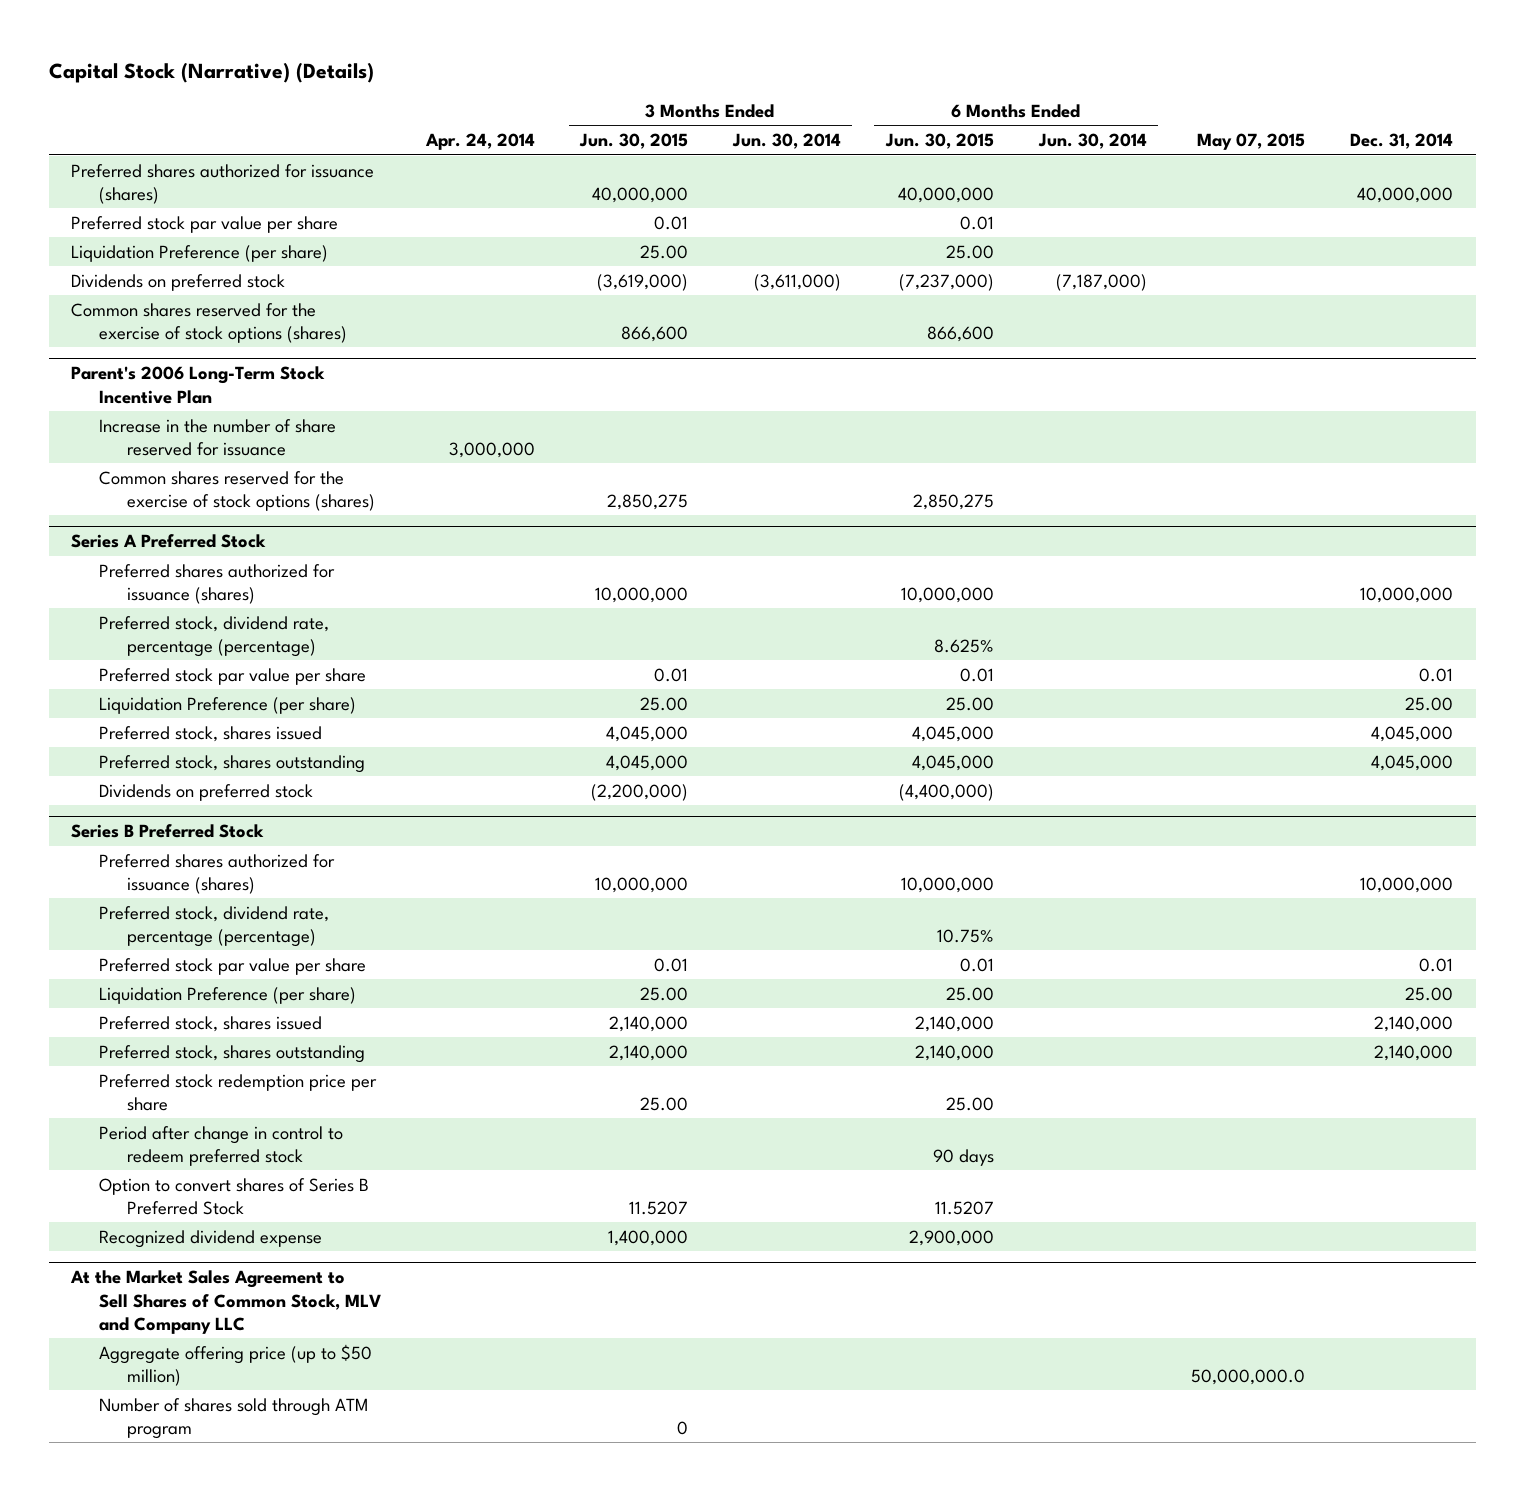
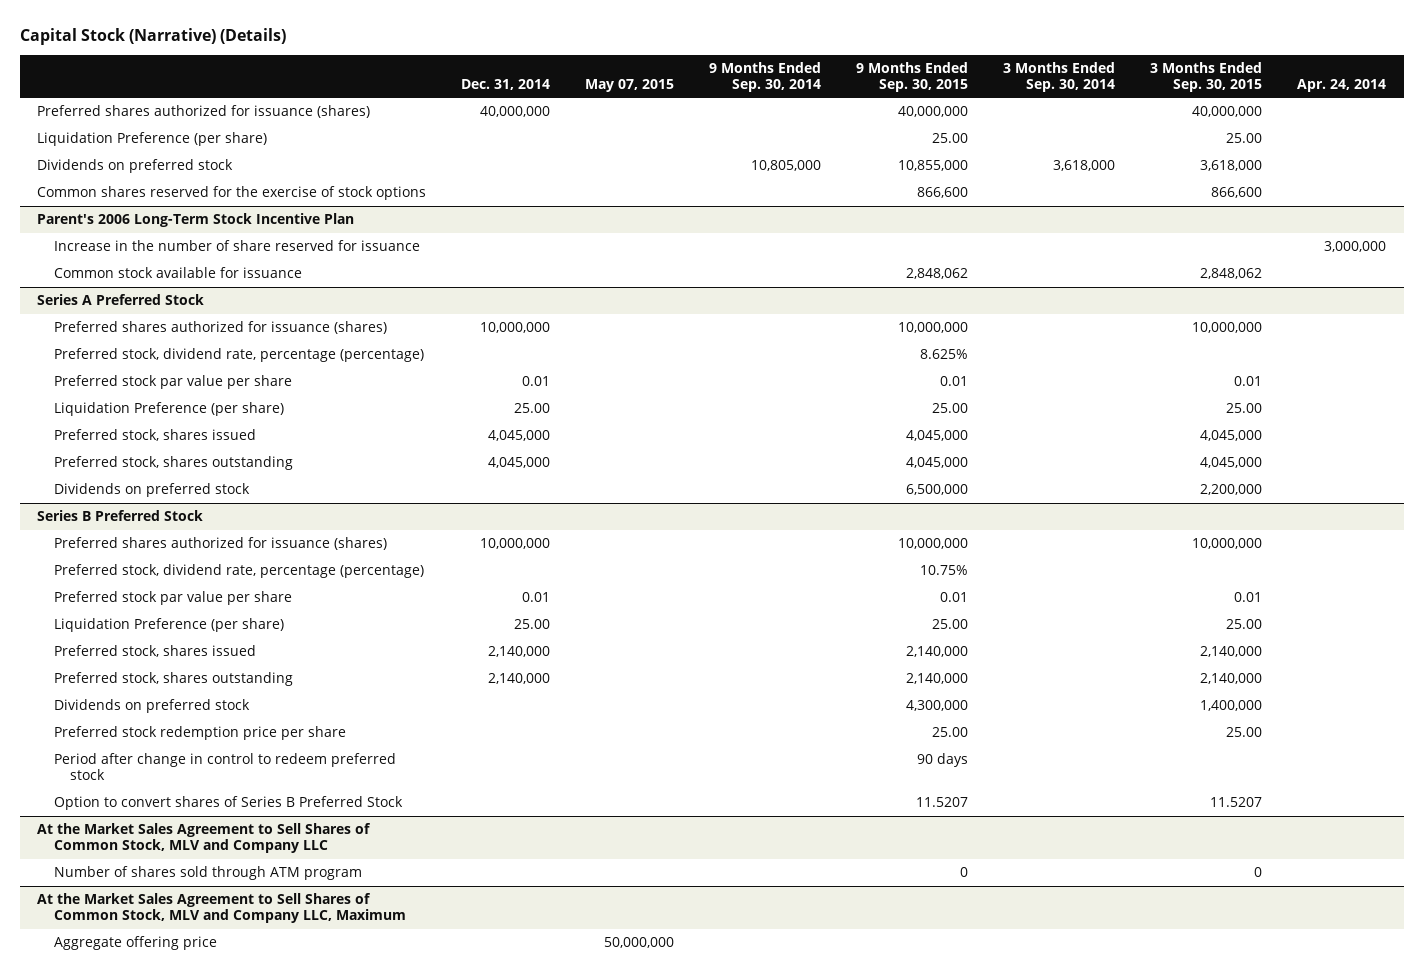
- | Apr. 24, 2014 | 3 Months Ended Jun. 30, 2015 | 3 Months Ended Jun. 30, 2014 | 6 Months Ended Jun. 30, 2015 | 6 Months Ended Jun. 30, 2014 | May 07, 2015 | Dec. 31, 2014
+ | Dec. 31, 2014 | May 07, 2015 | 9 Months Ended Sep. 30, 2014 | 9 Months Ended Sep. 30, 2015 | 3 Months Ended Sep. 30, 2014 | 3 Months Ended Sep. 30, 2015 | Apr. 24, 2014
- Preferred stock par value per share | | 0.01 | | 0.01 | | |
- Common shares reserved for the exercise of stock options (shares) | | 866,600 | | 866,600 | | |
+ Common shares reserved for the exercise of stock options | | | | 866,600 | | 866,600 |
@ Parent's 2006 Long-Term Stock Incentive Plan
- Common shares reserved for the exercise of stock options (shares) | | 2,850,275 | | 2,850,275 | | |
+ Common stock available for issuance | | | | 2,848,062 | | 2,848,062 |
@ Series B Preferred Stock
+ Dividends on preferred stock | | | | 4,300,000 | | 1,400,000 |
- Recognized dividend expense | | 1,400,000 | | 2,900,000 | | |
@ At the Market Sales Agreement to Sell Shares of Common Stock, MLV and Company LLC
- Aggregate offering price (up to $50 million) | | | | | | 50,000,000.0 |
+ At the Market Sales Agreement to Sell Shares of Common Stock, MLV and Company LLC, Maximum
+ Aggregate offering price | | 50,000,000 | | | | |

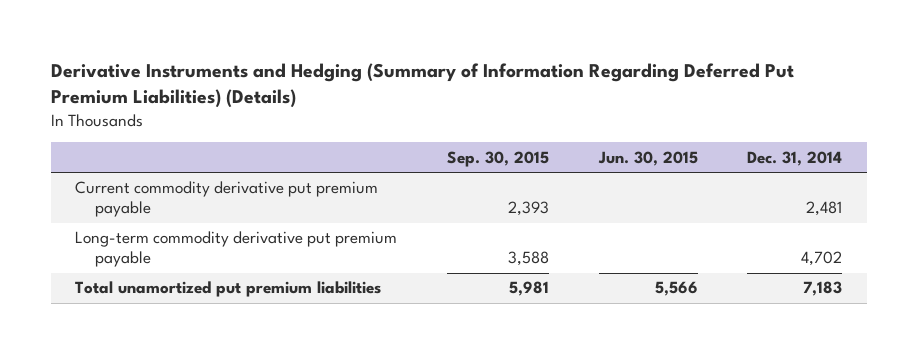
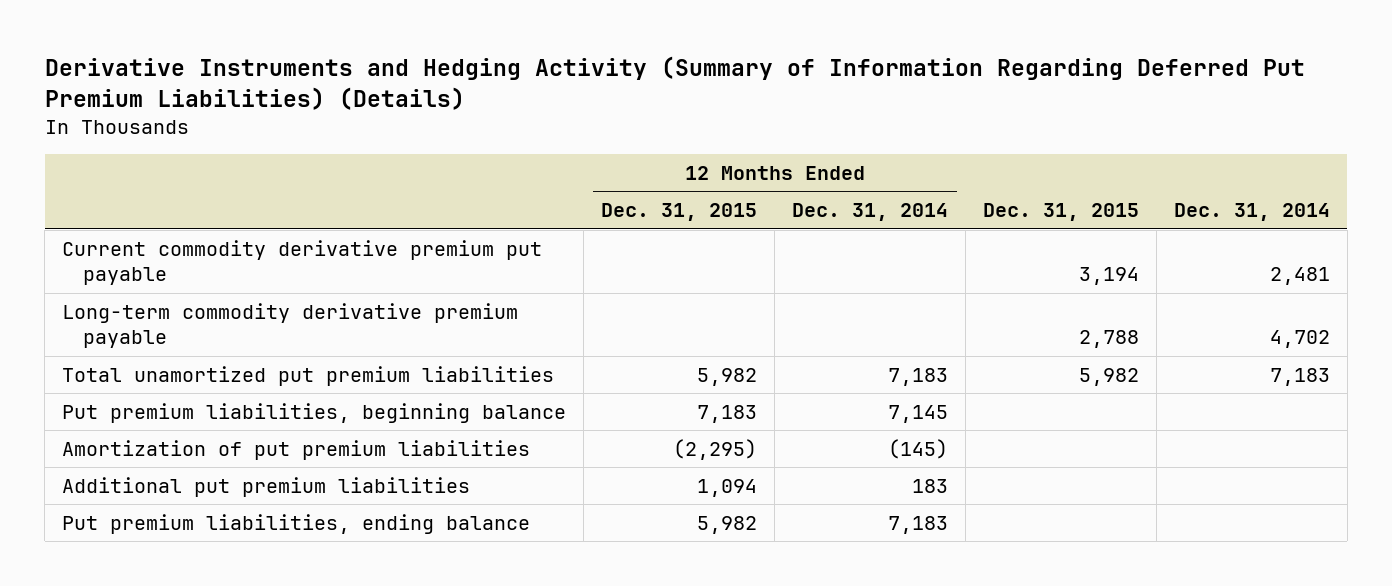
- Derivative Instruments and Hedging (Summary of Information Regarding Deferred Put Premium Liabilities) (Details)
+ Derivative Instruments and Hedging Activity (Summary of Information Regarding Deferred Put Premium Liabilities) (Details)
- | Sep. 30, 2015 | Jun. 30, 2015 | Dec. 31, 2014
+ | 12 Months Ended Dec. 31, 2015 | 12 Months Ended Dec. 31, 2014 | Dec. 31, 2015 | Dec. 31, 2014
- Current commodity derivative put premium payable | 2,393 | | 2,481
- Long-term commodity derivative put premium payable | 3,588 | | 4,702
+ Current commodity derivative premium put payable | | | 3,194 | 2,481
+ Long-term commodity derivative premium payable | | | 2,788 | 4,702
+ Put premium liabilities, beginning balance | 7,183 | 7,145 | |
+ Amortization of put premium liabilities | (2,295) | (145) | |
+ Additional put premium liabilities | 1,094 | 183 | |
+ Put premium liabilities, ending balance | 5,982 | 7,183 | |

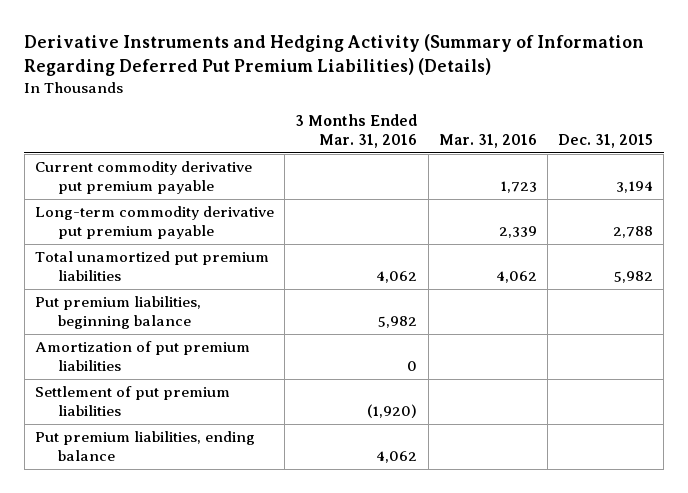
- | 12 Months Ended Dec. 31, 2015 | 12 Months Ended Dec. 31, 2014 | Dec. 31, 2015 | Dec. 31, 2014
+ | 3 Months Ended Mar. 31, 2016 | Mar. 31, 2016 | Dec. 31, 2015
- Current commodity derivative premium put payable | | | 3,194 | 2,481
- Long-term commodity derivative premium payable | | | 2,788 | 4,702
+ Current commodity derivative put premium payable | | 1,723 | 3,194
+ Long-term commodity derivative put premium payable | | 2,339 | 2,788
- Additional put premium liabilities | 1,094 | 183 | |
+ Settlement of put premium liabilities | (1,920) | |

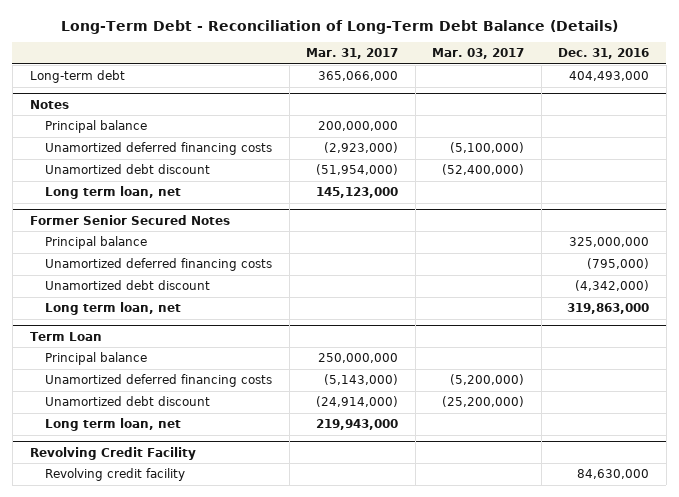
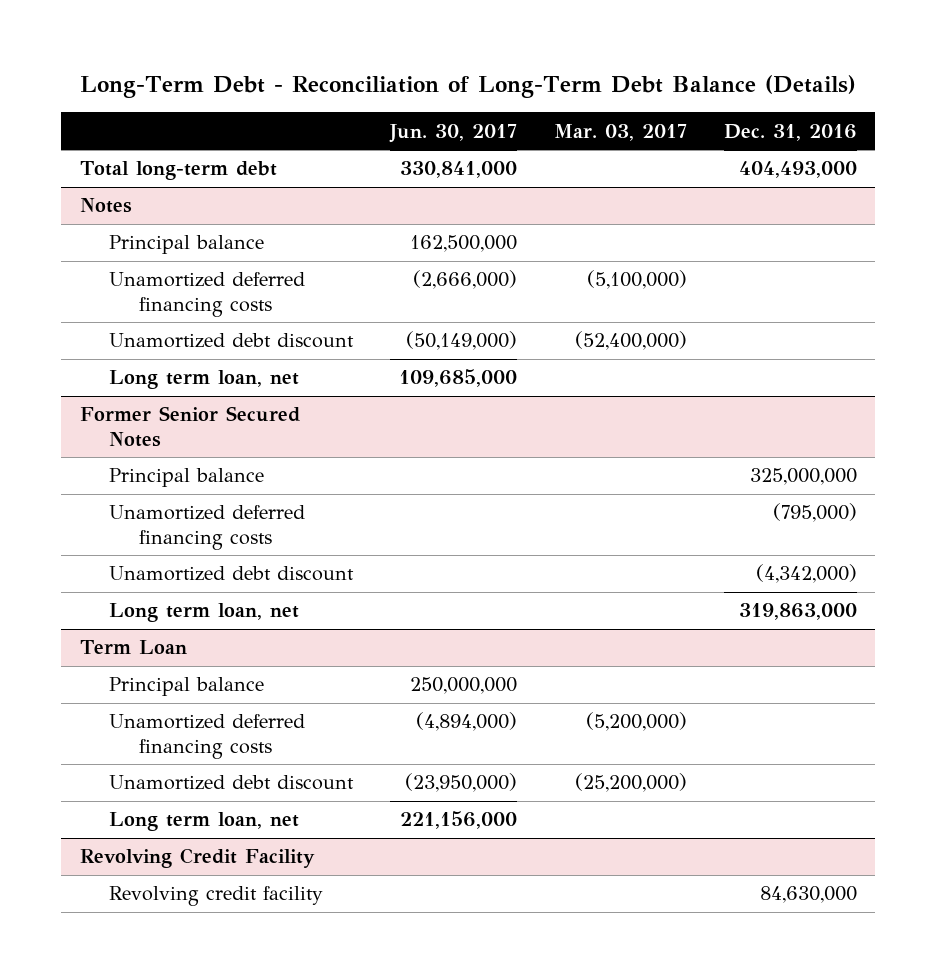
- | Mar. 31, 2017 | Mar. 03, 2017 | Dec. 31, 2016
+ | Jun. 30, 2017 | Mar. 03, 2017 | Dec. 31, 2016
- Long-term debt | 365,066,000 | | 404,493,000
+ Total long-term debt | 330,841,000 | | 404,493,000

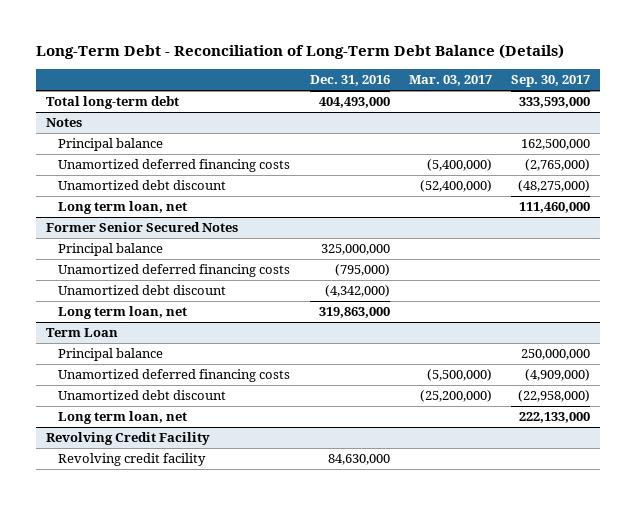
- | Jun. 30, 2017 | Mar. 03, 2017 | Dec. 31, 2016
+ | Dec. 31, 2016 | Mar. 03, 2017 | Sep. 30, 2017
@ Notes
- Unamortized deferred financing costs | (2,666,000) | (5,100,000) |
+ Unamortized deferred financing costs | | (5,400,000) | (2,765,000)
@ Term Loan
- Unamortized deferred financing costs | (4,894,000) | (5,200,000) |
+ Unamortized deferred financing costs | | (5,500,000) | (4,909,000)

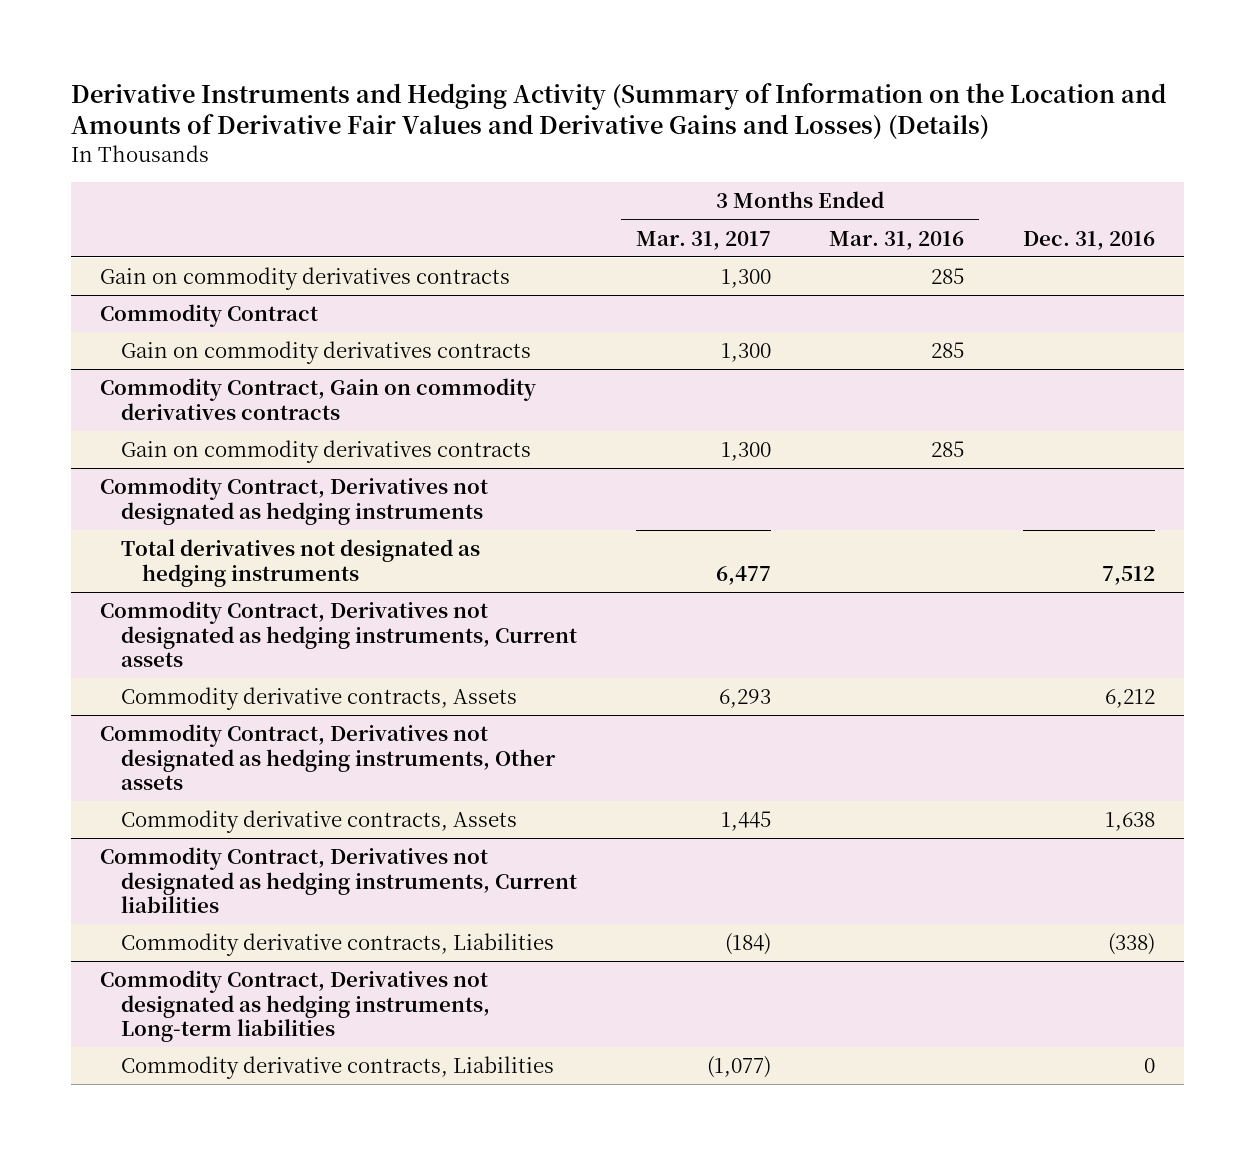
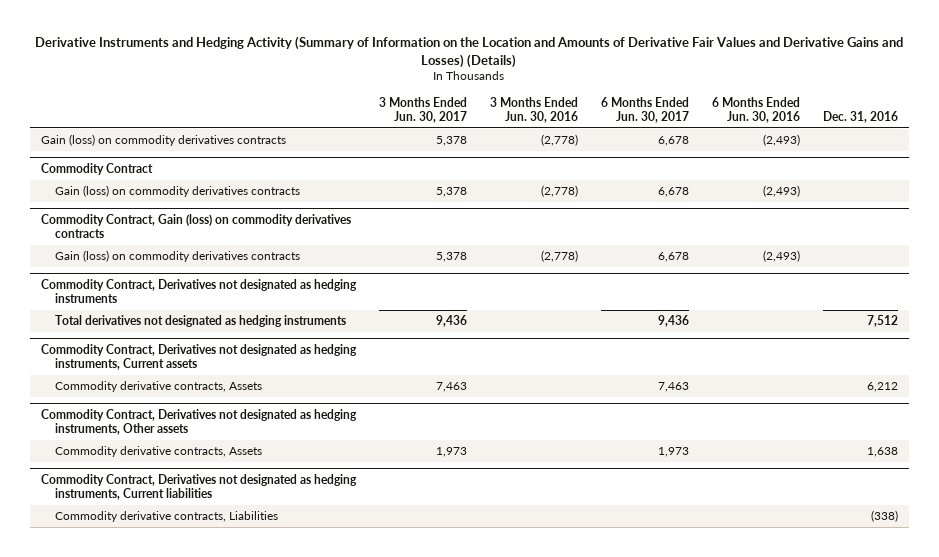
- | 3 Months Ended Mar. 31, 2017 | 3 Months Ended Mar. 31, 2016 | Dec. 31, 2016
+ | 3 Months Ended Jun. 30, 2017 | 3 Months Ended Jun. 30, 2016 | 6 Months Ended Jun. 30, 2017 | 6 Months Ended Jun. 30, 2016 | Dec. 31, 2016
- Gain on commodity derivatives contracts | 1,300 | 285 |
+ Gain (loss) on commodity derivatives contracts | 5,378 | (2,778) | 6,678 | (2,493) |
@ Commodity Contract
- Gain on commodity derivatives contracts | 1,300 | 285 |
- Commodity Contract, Gain on commodity derivatives contracts
- Gain on commodity derivatives contracts | 1,300 | 285 |
@ Commodity Contract
+ Gain (loss) on commodity derivatives contracts | 5,378 | (2,778) | 6,678 | (2,493) |
+ Commodity Contract, Gain (loss) on commodity derivatives contracts
+ Gain (loss) on commodity derivatives contracts | 5,378 | (2,778) | 6,678 | (2,493) |
- Commodity Contract, Derivatives not designated as hedging instruments, Long-term liabilities
- Commodity derivative contracts, Liabilities | (1,077) | | 0

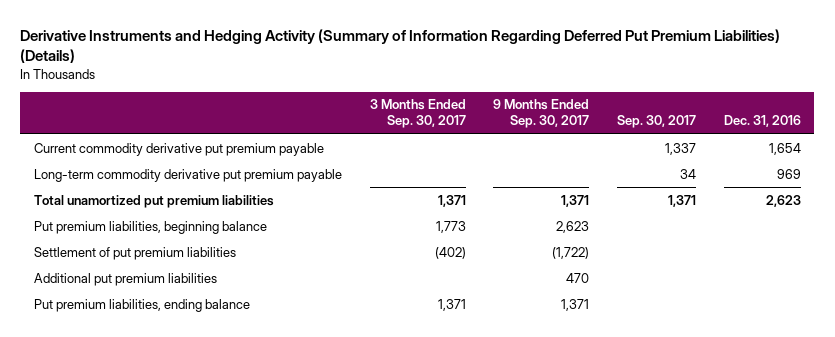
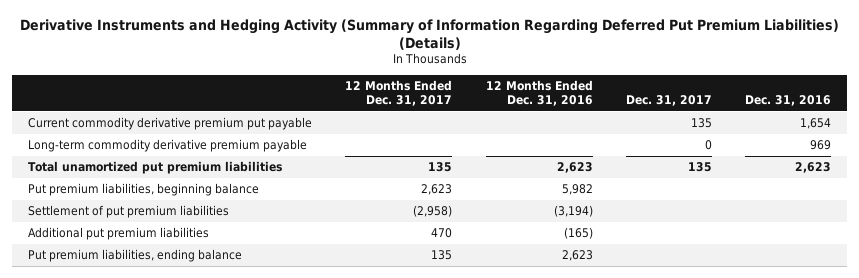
- | 3 Months Ended Sep. 30, 2017 | 9 Months Ended Sep. 30, 2017 | Sep. 30, 2017 | Dec. 31, 2016
+ | 12 Months Ended Dec. 31, 2017 | 12 Months Ended Dec. 31, 2016 | Dec. 31, 2017 | Dec. 31, 2016
- Current commodity derivative put premium payable | | | 1,337 | 1,654
- Long-term commodity derivative put premium payable | | | 34 | 969
+ Current commodity derivative premium put payable | | | 135 | 1,654
+ Long-term commodity derivative premium payable | | | 0 | 969

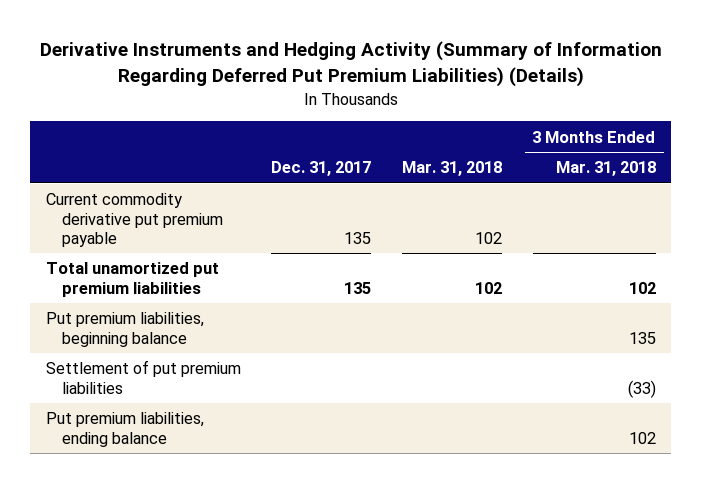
- | 12 Months Ended Dec. 31, 2017 | 12 Months Ended Dec. 31, 2016 | Dec. 31, 2017 | Dec. 31, 2016
+ | Dec. 31, 2017 | Mar. 31, 2018 | 3 Months Ended Mar. 31, 2018
- Current commodity derivative premium put payable | | | 135 | 1,654
- Long-term commodity derivative premium payable | | | 0 | 969
+ Current commodity derivative put premium payable | 135 | 102 |
- Additional put premium liabilities | 470 | (165) | |

